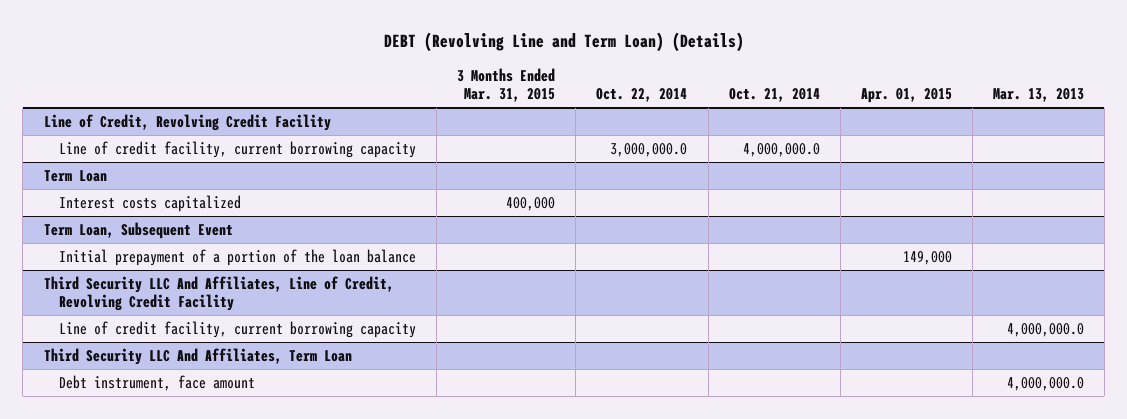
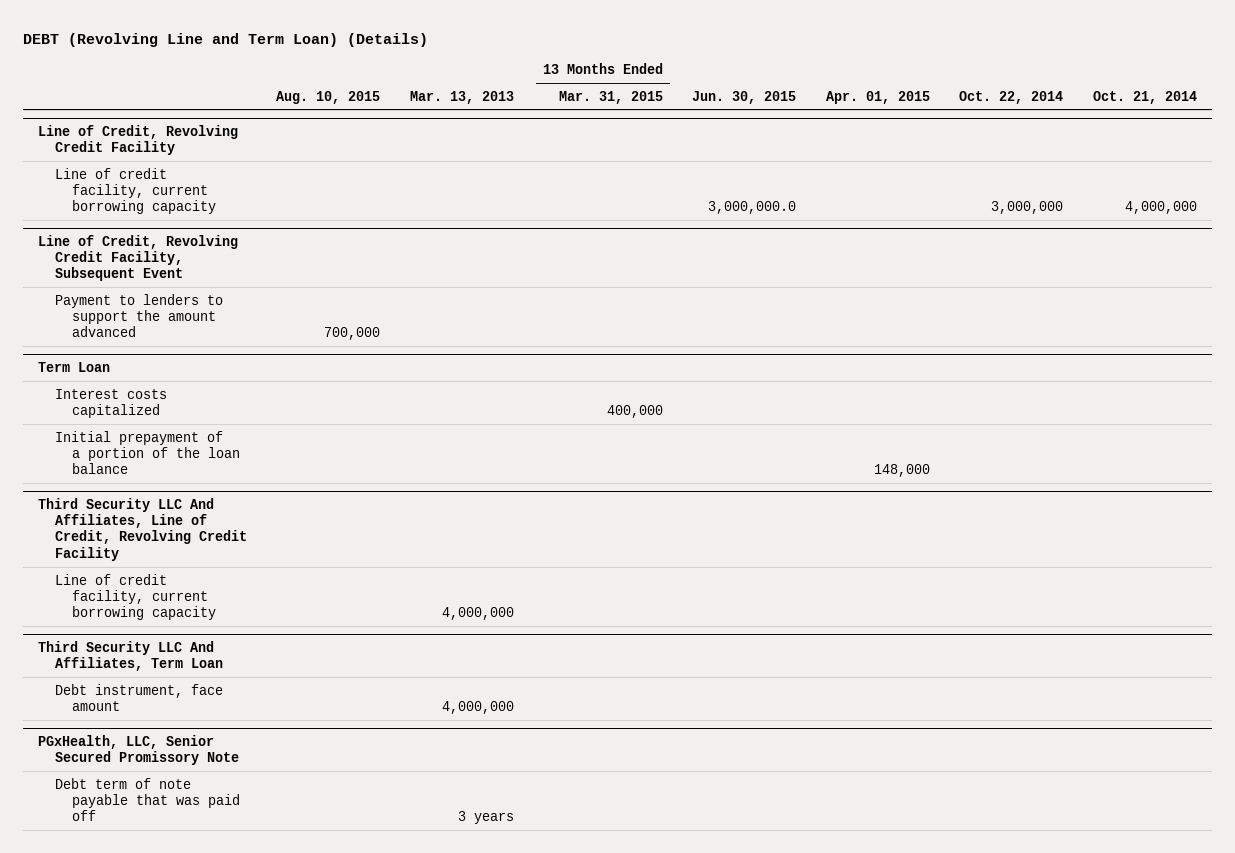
- | 3 Months Ended Mar. 31, 2015 | Oct. 22, 2014 | Oct. 21, 2014 | Apr. 01, 2015 | Mar. 13, 2013
+ | Aug. 10, 2015 | Mar. 13, 2013 | 13 Months Ended Mar. 31, 2015 | Jun. 30, 2015 | Apr. 01, 2015 | Oct. 22, 2014 | Oct. 21, 2014
@ Line of Credit, Revolving Credit Facility
- Line of credit facility, current borrowing capacity | | 3,000,000.0 | 4,000,000.0 | |
+ Line of credit facility, current borrowing capacity | | | | 3,000,000.0 | | 3,000,000 | 4,000,000
+ Line of Credit, Revolving Credit Facility, Subsequent Event
+ Payment to lenders to support the amount advanced | 700,000 | | | | | |
- Term Loan, Subsequent Event
- Initial prepayment of a portion of the loan balance | | | | 149,000 |
@ Term Loan
+ Initial prepayment of a portion of the loan balance | | | | | 148,000 | |
@ Third Security LLC And Affiliates, Line of Credit, Revolving Credit Facility
- Line of credit facility, current borrowing capacity | | | | | 4,000,000.0
+ Line of credit facility, current borrowing capacity | | 4,000,000 | | | | |
@ Third Security LLC And Affiliates, Term Loan
- Debt instrument, face amount | | | | | 4,000,000.0
+ Debt instrument, face amount | | 4,000,000 | | | | |
+ PGxHealth, LLC, Senior Secured Promissory Note
+ Debt term of note payable that was paid off | | 3 years | | | | |

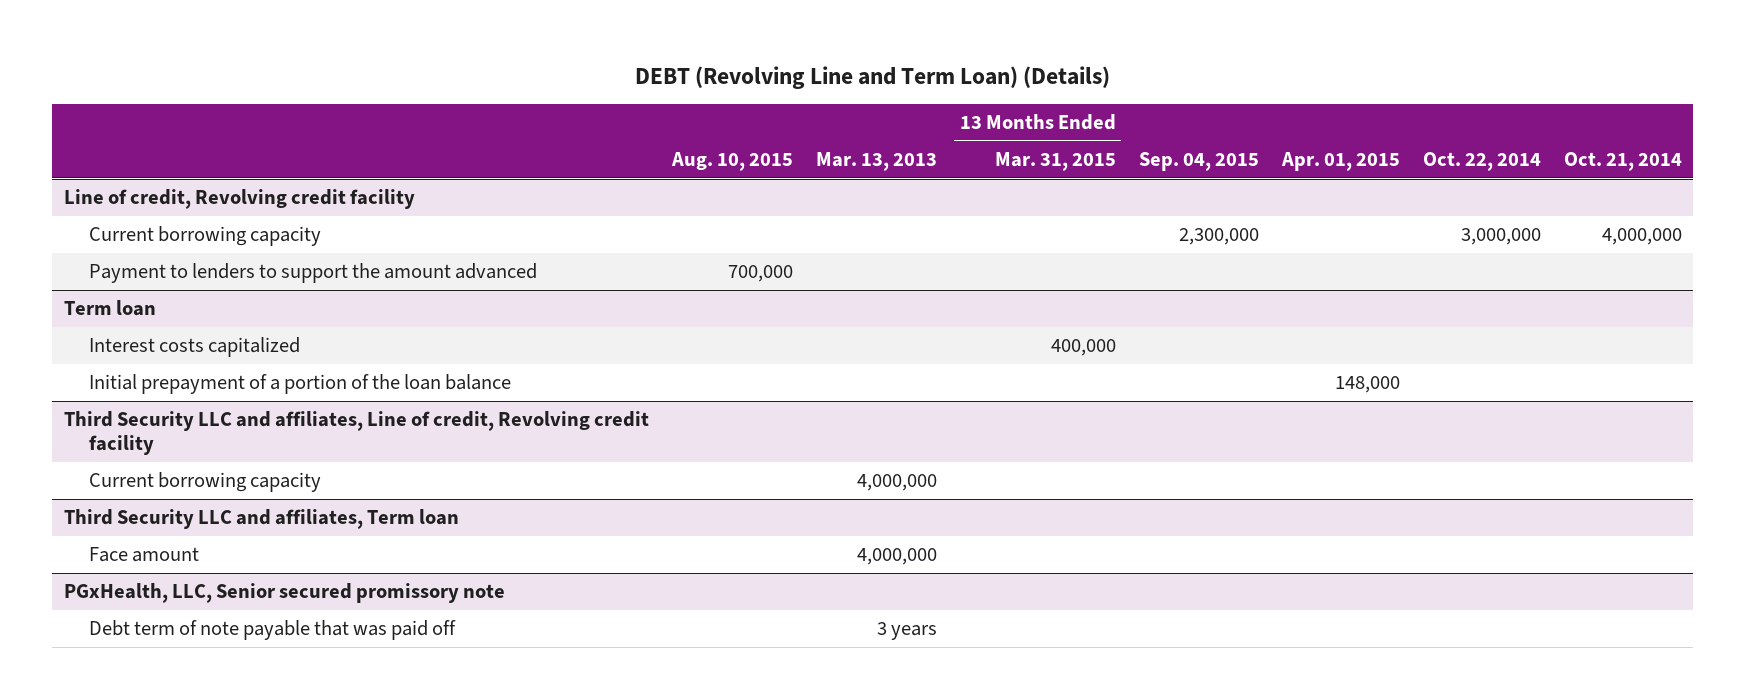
- | Aug. 10, 2015 | Mar. 13, 2013 | 13 Months Ended Mar. 31, 2015 | Jun. 30, 2015 | Apr. 01, 2015 | Oct. 22, 2014 | Oct. 21, 2014
+ | Aug. 10, 2015 | Mar. 13, 2013 | 13 Months Ended Mar. 31, 2015 | Sep. 04, 2015 | Apr. 01, 2015 | Oct. 22, 2014 | Oct. 21, 2014
- Line of Credit, Revolving Credit Facility
- Line of credit facility, current borrowing capacity | | | | 3,000,000.0 | | 3,000,000 | 4,000,000
- Line of Credit, Revolving Credit Facility, Subsequent Event
- Payment to lenders to support the amount advanced | 700,000 | | | | | |
- Term Loan
+ Line of credit, Revolving credit facility
+ Current borrowing capacity | | | | 2,300,000 | | 3,000,000 | 4,000,000
+ Payment to lenders to support the amount advanced | 700,000 | | | | | |
+ Term loan
- Third Security LLC And Affiliates, Line of Credit, Revolving Credit Facility
- Line of credit facility, current borrowing capacity | | 4,000,000 | | | | |
- Third Security LLC And Affiliates, Term Loan
- Debt instrument, face amount | | 4,000,000 | | | | |
- PGxHealth, LLC, Senior Secured Promissory Note
+ Third Security LLC and affiliates, Line of credit, Revolving credit facility
+ Current borrowing capacity | | 4,000,000 | | | | |
+ Third Security LLC and affiliates, Term loan
+ Face amount | | 4,000,000 | | | | |
+ PGxHealth, LLC, Senior secured promissory note

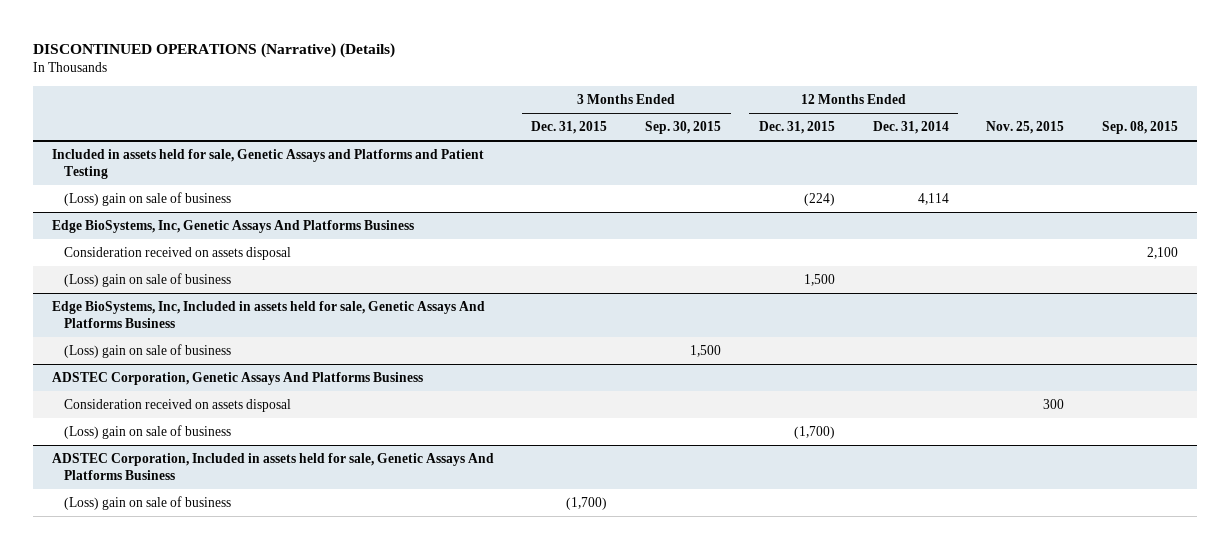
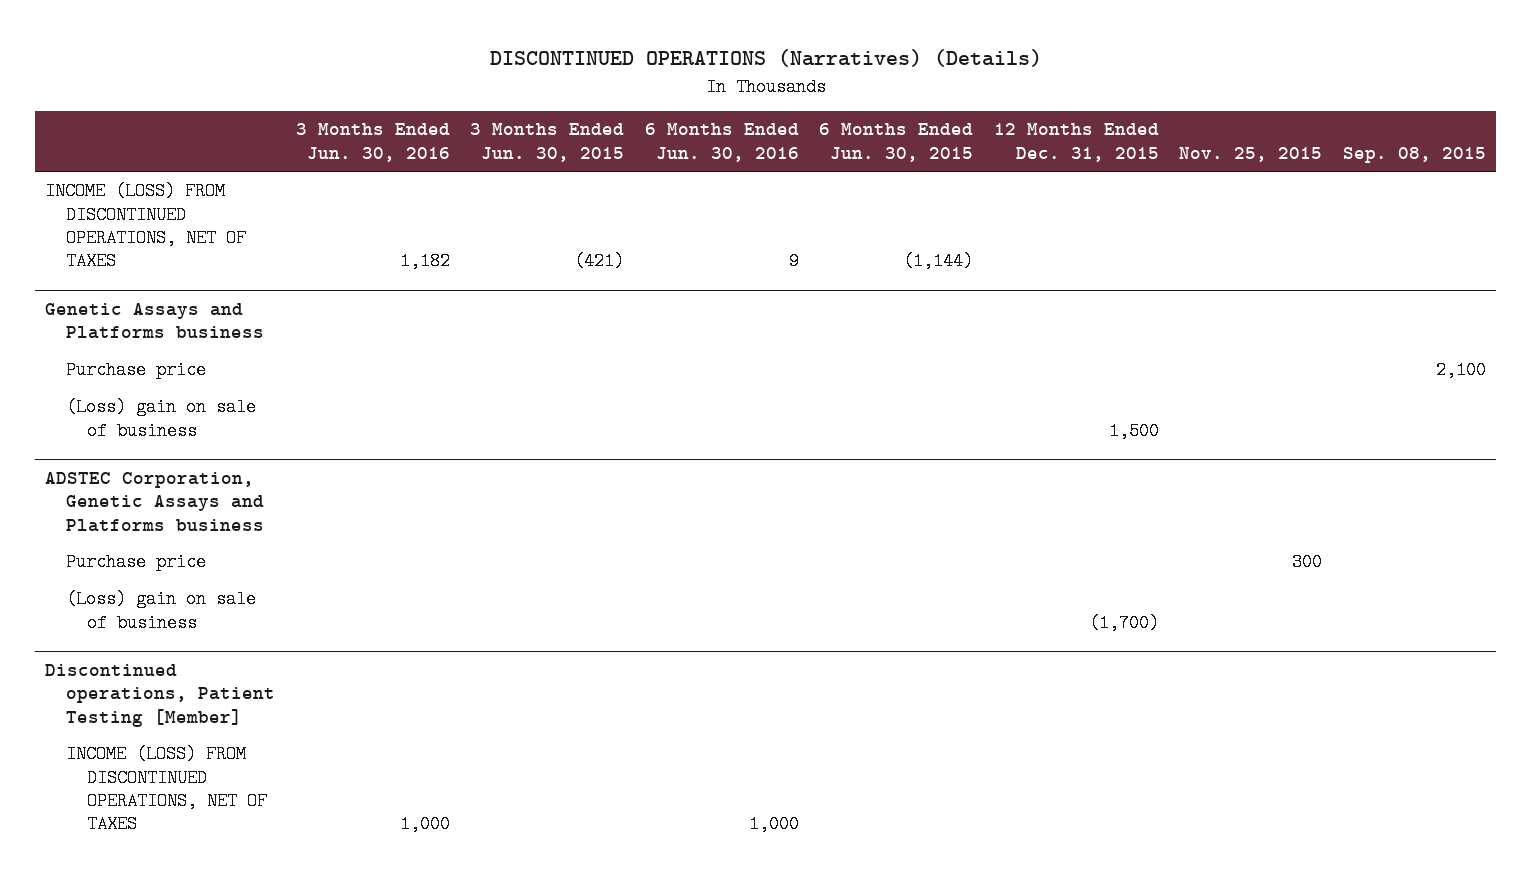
- DISCONTINUED OPERATIONS (Narrative) (Details)
+ DISCONTINUED OPERATIONS (Narratives) (Details)
- | 3 Months Ended Dec. 31, 2015 | 3 Months Ended Sep. 30, 2015 | 12 Months Ended Dec. 31, 2015 | 12 Months Ended Dec. 31, 2014 | Nov. 25, 2015 | Sep. 08, 2015
+ | 3 Months Ended Jun. 30, 2016 | 3 Months Ended Jun. 30, 2015 | 6 Months Ended Jun. 30, 2016 | 6 Months Ended Jun. 30, 2015 | 12 Months Ended Dec. 31, 2015 | Nov. 25, 2015 | Sep. 08, 2015
- Included in assets held for sale, Genetic Assays and Platforms and Patient Testing
- (Loss) gain on sale of business | | | (224) | 4,114 | |
- Edge BioSystems, Inc, Genetic Assays And Platforms Business
- Consideration received on assets disposal | | | | | | 2,100
+ INCOME (LOSS) FROM DISCONTINUED OPERATIONS, NET OF TAXES | 1,182 | (421) | 9 | (1,144) | | |
+ Genetic Assays and Platforms business
+ Purchase price | | | | | | | 2,100
- Edge BioSystems, Inc, Included in assets held for sale, Genetic Assays And Platforms Business
- (Loss) gain on sale of business | | 1,500 | | | |
- ADSTEC Corporation, Genetic Assays And Platforms Business
- Consideration received on assets disposal | | | | | 300 |
+ ADSTEC Corporation, Genetic Assays and Platforms business
+ Purchase price | | | | | | 300 |
- ADSTEC Corporation, Included in assets held for sale, Genetic Assays And Platforms Business
- (Loss) gain on sale of business | (1,700) | | | | |
+ Discontinued operations, Patient Testing [Member]
+ INCOME (LOSS) FROM DISCONTINUED OPERATIONS, NET OF TAXES | 1,000 | | 1,000 | | | |

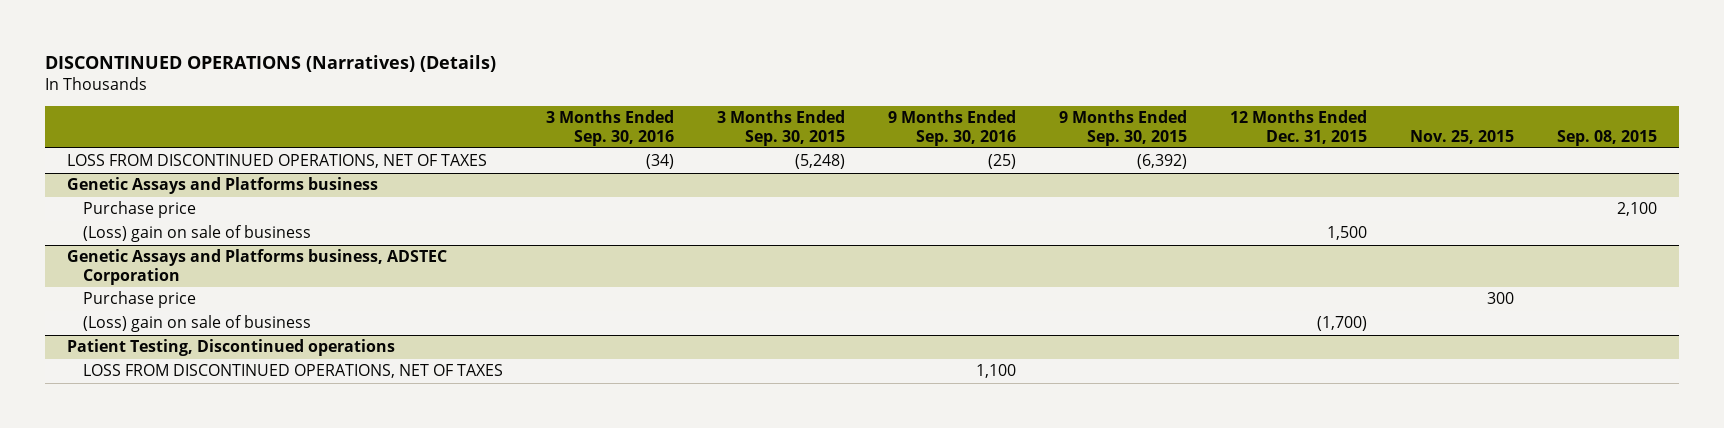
- | 3 Months Ended Jun. 30, 2016 | 3 Months Ended Jun. 30, 2015 | 6 Months Ended Jun. 30, 2016 | 6 Months Ended Jun. 30, 2015 | 12 Months Ended Dec. 31, 2015 | Nov. 25, 2015 | Sep. 08, 2015
+ | 3 Months Ended Sep. 30, 2016 | 3 Months Ended Sep. 30, 2015 | 9 Months Ended Sep. 30, 2016 | 9 Months Ended Sep. 30, 2015 | 12 Months Ended Dec. 31, 2015 | Nov. 25, 2015 | Sep. 08, 2015
- INCOME (LOSS) FROM DISCONTINUED OPERATIONS, NET OF TAXES | 1,182 | (421) | 9 | (1,144) | | |
+ LOSS FROM DISCONTINUED OPERATIONS, NET OF TAXES | (34) | (5,248) | (25) | (6,392) | | |
- ADSTEC Corporation, Genetic Assays and Platforms business
+ Genetic Assays and Platforms business, ADSTEC Corporation
- Discontinued operations, Patient Testing [Member]
- INCOME (LOSS) FROM DISCONTINUED OPERATIONS, NET OF TAXES | 1,000 | | 1,000 | | | |
+ Patient Testing, Discontinued operations
+ LOSS FROM DISCONTINUED OPERATIONS, NET OF TAXES | | | 1,100 | | | |

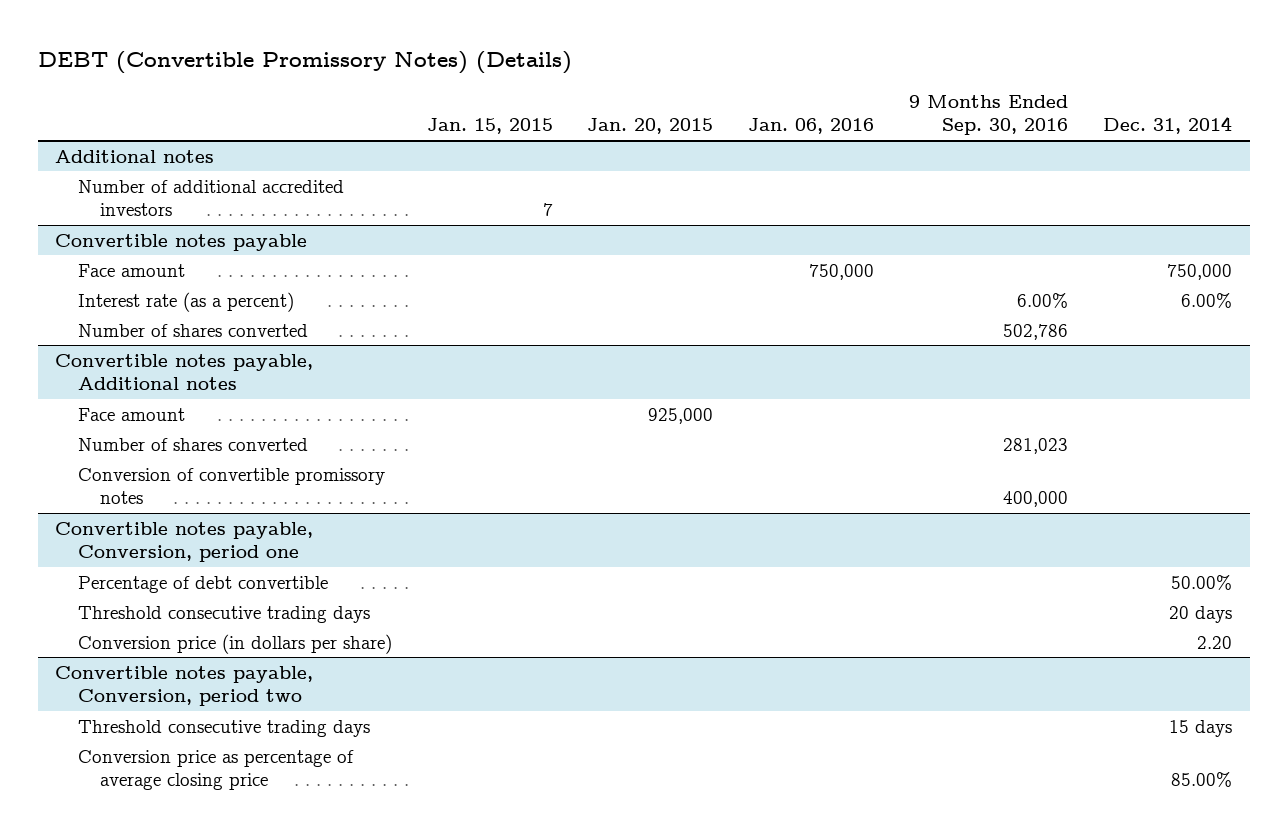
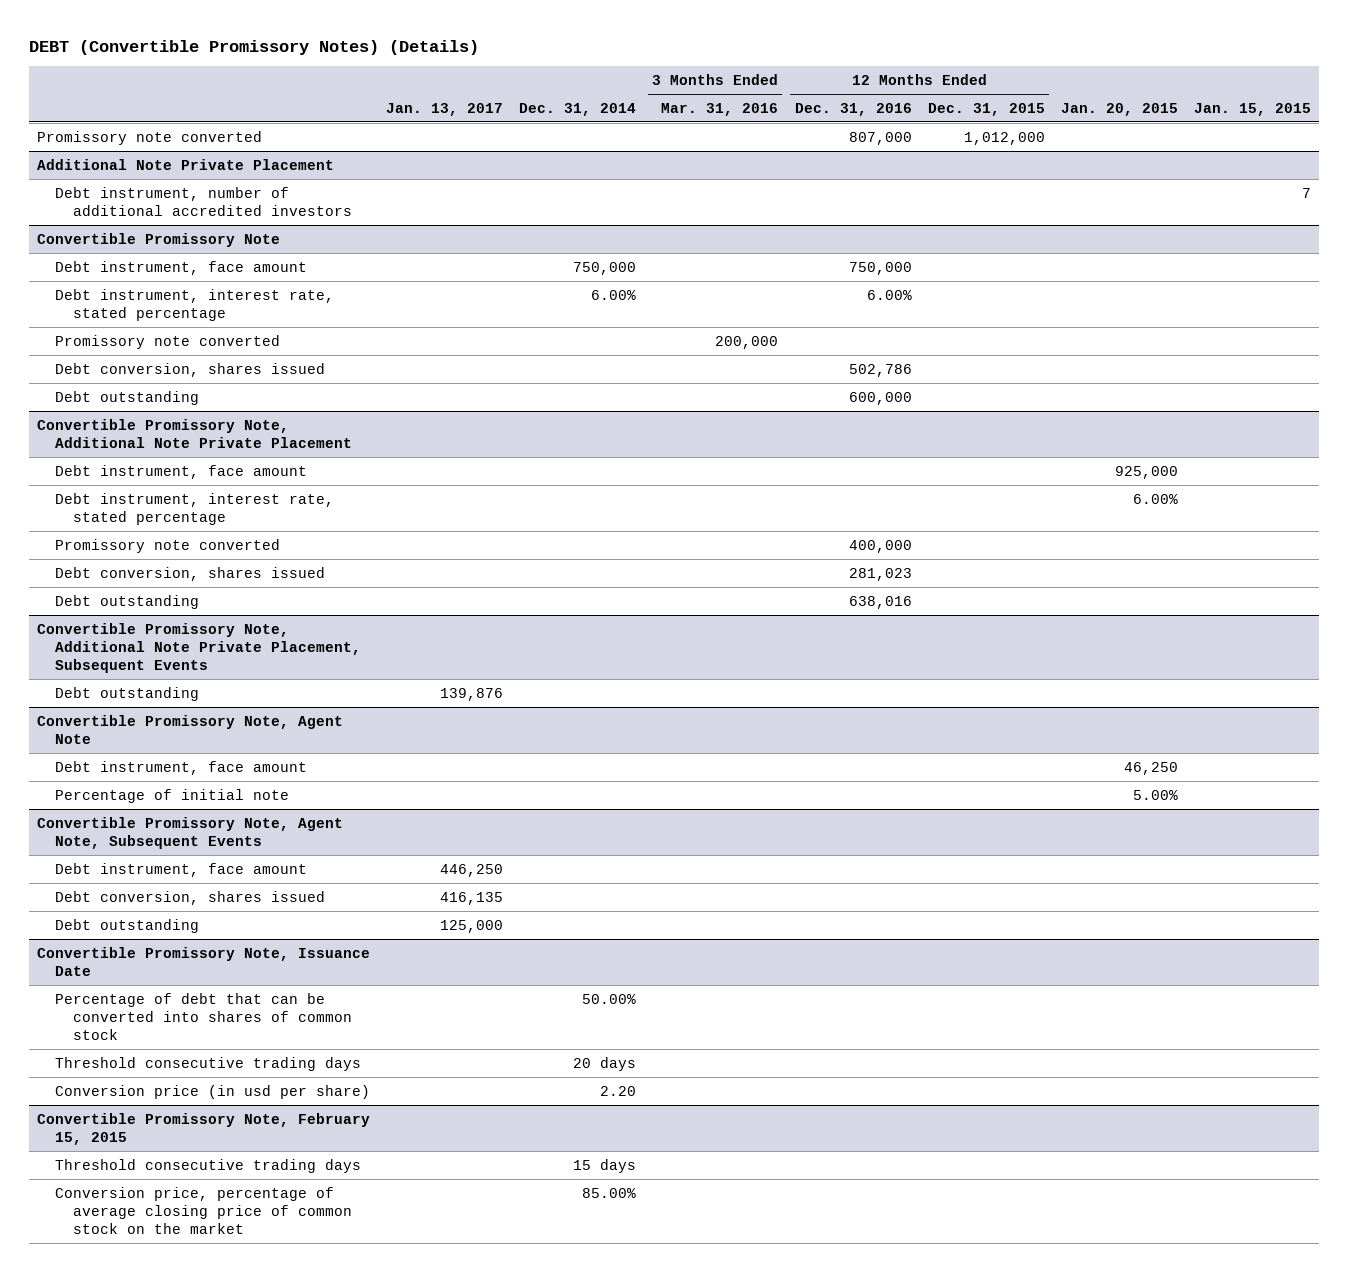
- | Jan. 15, 2015 | Jan. 20, 2015 | Jan. 06, 2016 | 9 Months Ended Sep. 30, 2016 | Dec. 31, 2014
+ | Jan. 13, 2017 | Dec. 31, 2014 | 3 Months Ended Mar. 31, 2016 | 12 Months Ended Dec. 31, 2016 | 12 Months Ended Dec. 31, 2015 | Jan. 20, 2015 | Jan. 15, 2015
- Additional notes
- Number of additional accredited investors | 7 | | | |
- Convertible notes payable
- Face amount | | | 750,000 | | 750,000
- Interest rate (as a percent) | | | | 6.00% | 6.00%
- Number of shares converted | | | | 502,786 |
- Convertible notes payable, Additional notes
- Face amount | | 925,000 | | |
- Number of shares converted | | | | 281,023 |
- Conversion of convertible promissory notes | | | | 400,000 |
- Convertible notes payable, Conversion, period one
- Percentage of debt convertible | | | | | 50.00%
+ Promissory note converted | | | | 807,000 | 1,012,000 | |
+ Additional Note Private Placement
+ Debt instrument, number of additional accredited investors | | | | | | | 7
+ Convertible Promissory Note
+ Debt instrument, face amount | | 750,000 | | 750,000 | | |
+ Debt instrument, interest rate, stated percentage | | 6.00% | | 6.00% | | |
+ Promissory note converted | | | 200,000 | | | |
+ Debt conversion, shares issued | | | | 502,786 | | |
+ Debt outstanding | | | | 600,000 | | |
+ Convertible Promissory Note, Additional Note Private Placement
+ Debt instrument, face amount | | | | | | 925,000 |
+ Debt instrument, interest rate, stated percentage | | | | | | 6.00% |
+ Promissory note converted | | | | 400,000 | | |
+ Debt conversion, shares issued | | | | 281,023 | | |
+ Debt outstanding | | | | 638,016 | | |
+ Convertible Promissory Note, Additional Note Private Placement, Subsequent Events
+ Debt outstanding | 139,876 | | | | | |
+ Convertible Promissory Note, Agent Note
+ Debt instrument, face amount | | | | | | 46,250 |
+ Percentage of initial note | | | | | | 5.00% |
+ Convertible Promissory Note, Agent Note, Subsequent Events
+ Debt instrument, face amount | 446,250 | | | | | |
+ Debt conversion, shares issued | 416,135 | | | | | |
+ Debt outstanding | 125,000 | | | | | |
+ Convertible Promissory Note, Issuance Date
+ Percentage of debt that can be converted into shares of common stock | | 50.00% | | | | |
- Conversion price (in dollars per share) | | | | | 2.20
- Convertible notes payable, Conversion, period two
+ Conversion price (in usd per share) | | 2.20 | | | | |
+ Convertible Promissory Note, February 15, 2015
- Conversion price as percentage of average closing price | | | | | 85.00%
+ Conversion price, percentage of average closing price of common stock on the market | | 85.00% | | | | |

